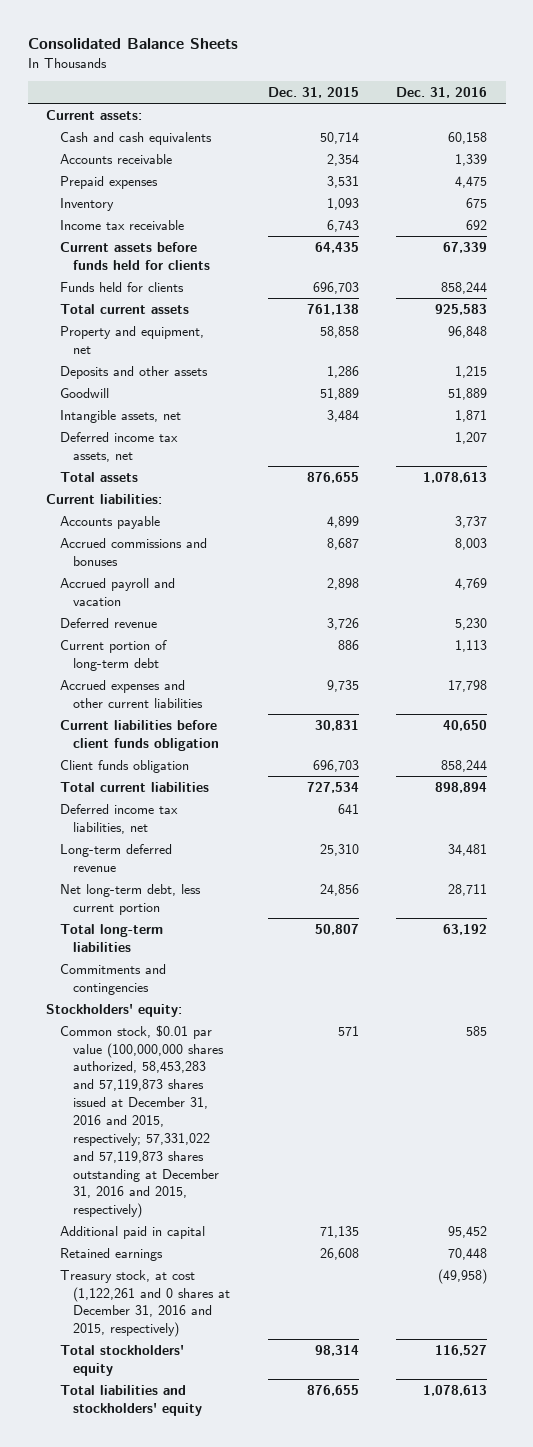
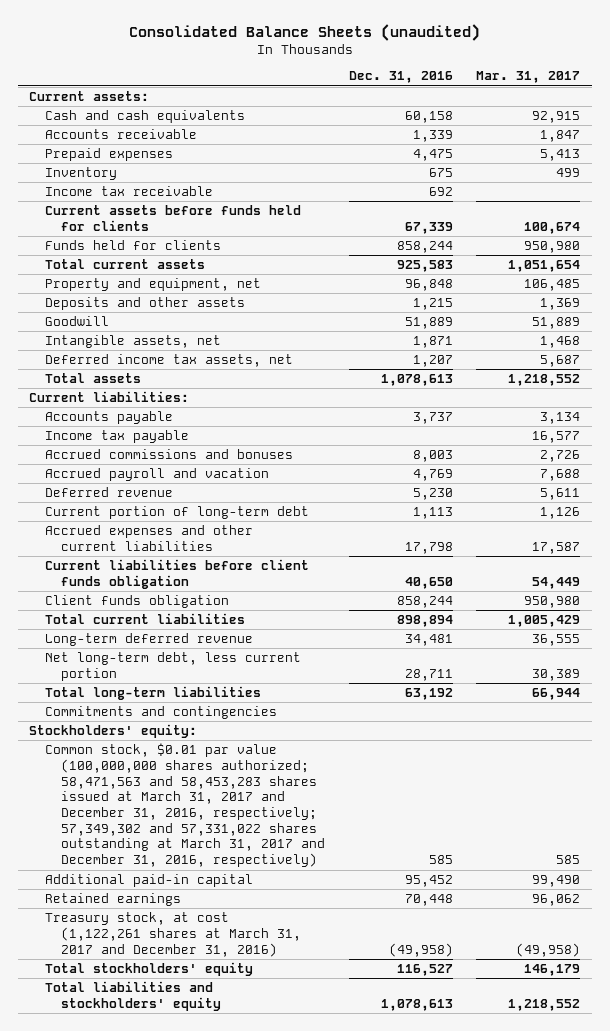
- Consolidated Balance Sheets
+ Consolidated Balance Sheets (unaudited)
- | Dec. 31, 2015 | Dec. 31, 2016
+ | Dec. 31, 2016 | Mar. 31, 2017
+ Income tax payable | | 16,577
- Deferred income tax liabilities, net | 641 |
- Common stock, $0.01 par value (100,000,000 shares authorized, 58,453,283 and 57,119,873 shares issued at December 31, 2016 and 2015, respectively; 57,331,022 and 57,119,873 shares outstanding at December 31, 2016 and 2015, respectively) | 571 | 585
- Additional paid in capital | 71,135 | 95,452
+ Common stock, $0.01 par value (100,000,000 shares authorized; 58,471,563 and 58,453,283 shares issued at March 31, 2017 and December 31, 2016, respectively; 57,349,302 and 57,331,022 shares outstanding at March 31, 2017 and December 31, 2016, respectively) | 585 | 585
+ Additional paid-in capital | 95,452 | 99,490
- Treasury stock, at cost (1,122,261 and 0 shares at December 31, 2016 and 2015, respectively) | | (49,958)
+ Treasury stock, at cost (1,122,261 shares at March 31, 2017 and December 31, 2016) | (49,958) | (49,958)

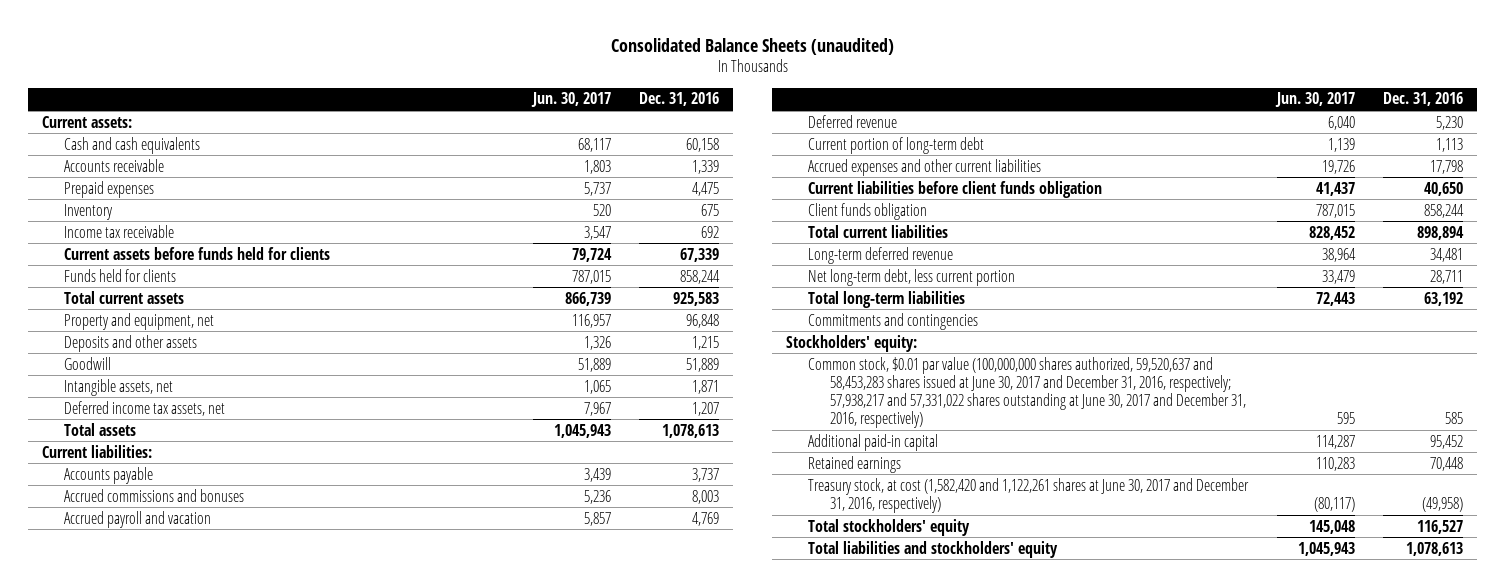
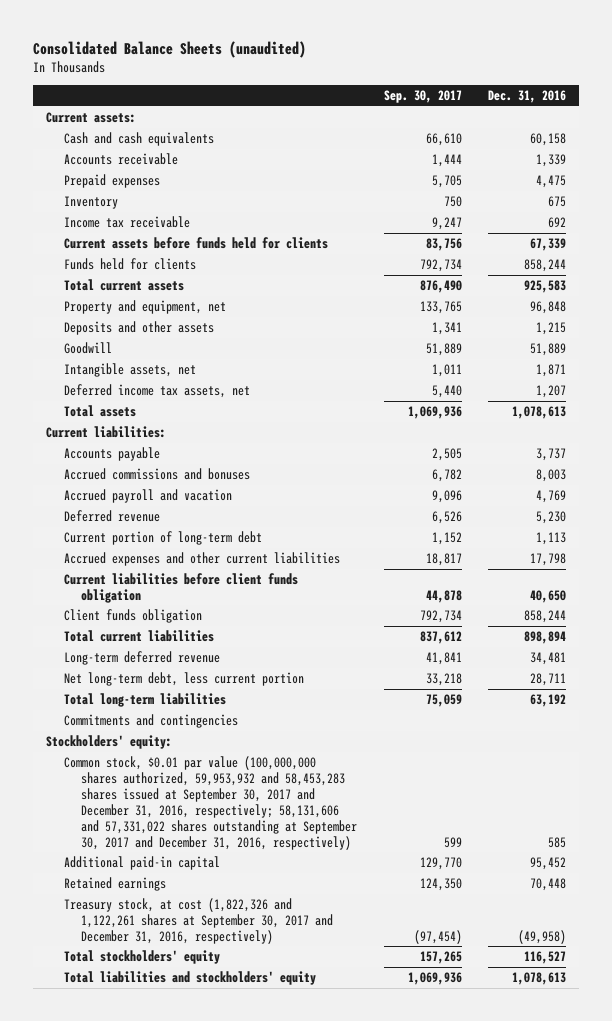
- | Jun. 30, 2017 | Dec. 31, 2016
+ | Sep. 30, 2017 | Dec. 31, 2016
- Common stock, $0.01 par value (100,000,000 shares authorized, 59,520,637 and 58,453,283 shares issued at June 30, 2017 and December 31, 2016, respectively; 57,938,217 and 57,331,022 shares outstanding at June 30, 2017 and December 31, 2016, respectively) | 595 | 585
+ Common stock, $0.01 par value (100,000,000 shares authorized, 59,953,932 and 58,453,283 shares issued at September 30, 2017 and December 31, 2016, respectively; 58,131,606 and 57,331,022 shares outstanding at September 30, 2017 and December 31, 2016, respectively) | 599 | 585
- Treasury stock, at cost (1,582,420 and 1,122,261 shares at June 30, 2017 and December 31, 2016, respectively) | (80,117) | (49,958)
+ Treasury stock, at cost (1,822,326 and 1,122,261 shares at September 30, 2017 and December 31, 2016, respectively) | (97,454) | (49,958)

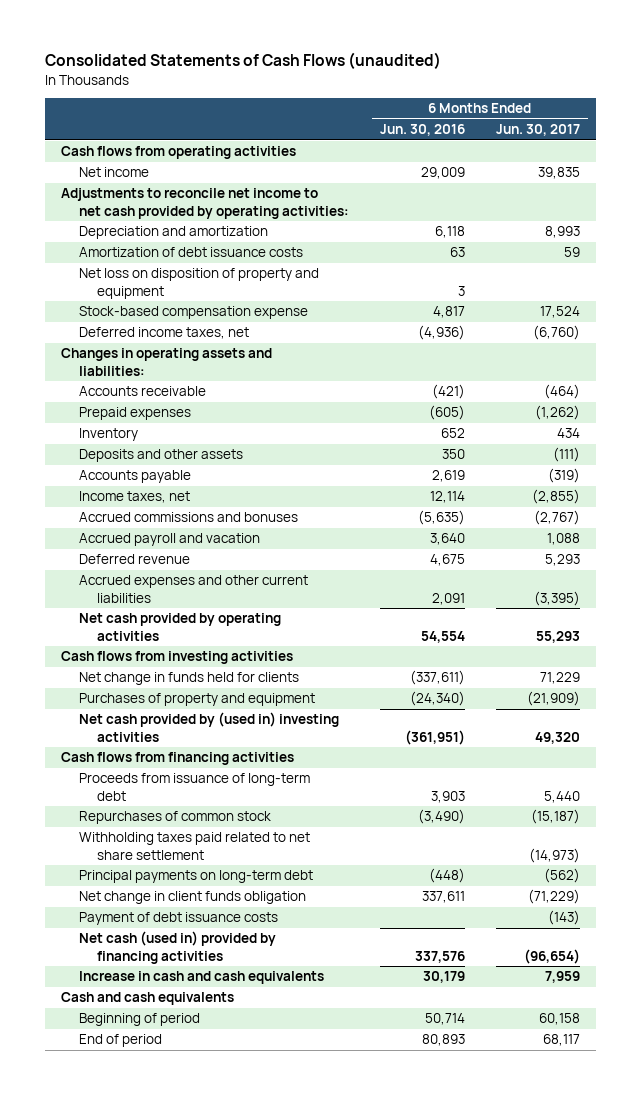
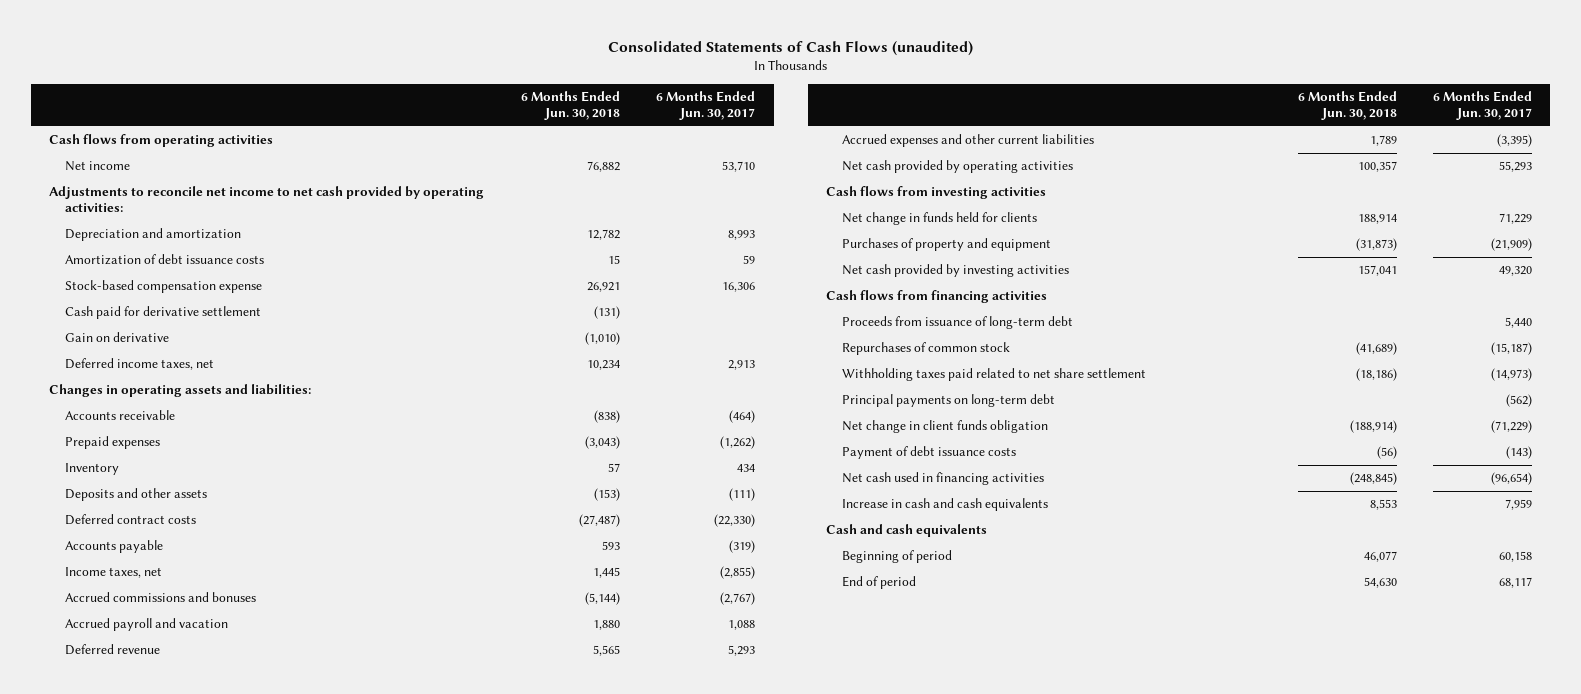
- | 6 Months Ended Jun. 30, 2016 | 6 Months Ended Jun. 30, 2017
+ | 6 Months Ended Jun. 30, 2018 | 6 Months Ended Jun. 30, 2017
- Net income | 29,009 | 39,835
+ Net income | 76,882 | 53,710
- Net loss on disposition of property and equipment | 3 |
- Stock-based compensation expense | 4,817 | 17,524
- Deferred income taxes, net | (4,936) | (6,760)
+ Stock-based compensation expense | 26,921 | 16,306
+ Cash paid for derivative settlement | (131) |
+ Gain on derivative | (1,010) |
+ Deferred income taxes, net | 10,234 | 2,913
+ Deferred contract costs | (27,487) | (22,330)
- Net cash provided by (used in) investing activities | (361,951) | 49,320
+ Net cash provided by investing activities | 157,041 | 49,320
- Net cash (used in) provided by financing activities | 337,576 | (96,654)
+ Net cash used in financing activities | (248,845) | (96,654)

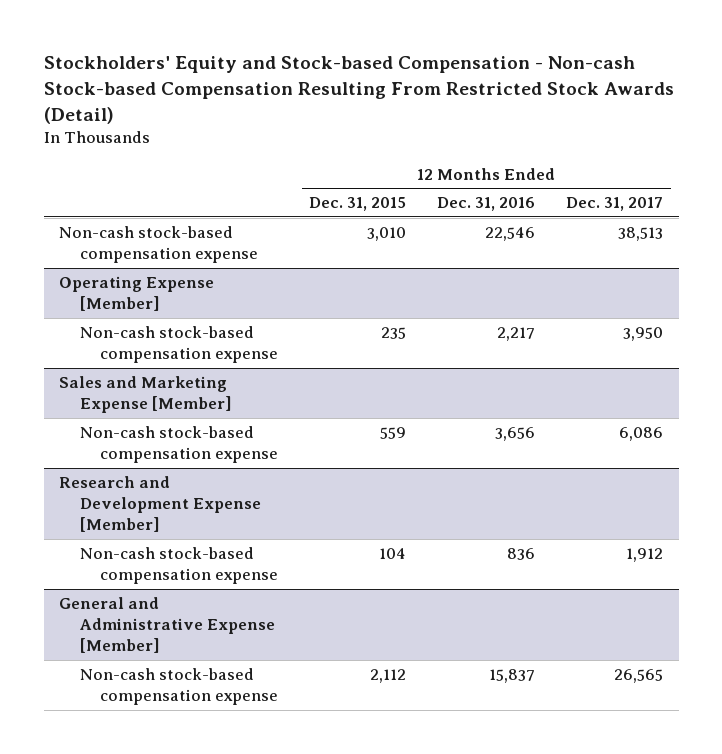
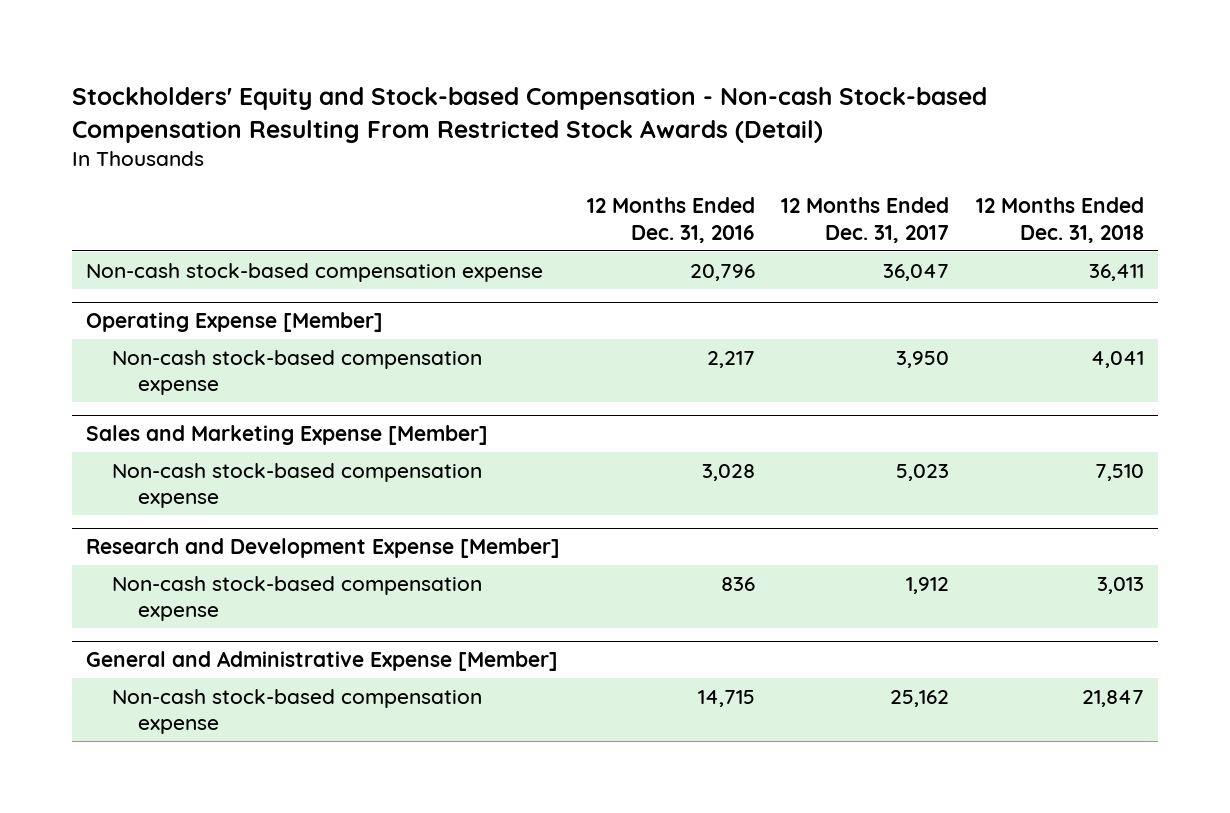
- | 12 Months Ended Dec. 31, 2015 | 12 Months Ended Dec. 31, 2016 | 12 Months Ended Dec. 31, 2017
+ | 12 Months Ended Dec. 31, 2016 | 12 Months Ended Dec. 31, 2017 | 12 Months Ended Dec. 31, 2018
- Non-cash stock-based compensation expense | 3,010 | 22,546 | 38,513
+ Non-cash stock-based compensation expense | 20,796 | 36,047 | 36,411
@ Sales and Marketing Expense [Member]
- Non-cash stock-based compensation expense | 559 | 3,656 | 6,086
+ Non-cash stock-based compensation expense | 3,028 | 5,023 | 7,510
@ General and Administrative Expense [Member]
- Non-cash stock-based compensation expense | 2,112 | 15,837 | 26,565
+ Non-cash stock-based compensation expense | 14,715 | 25,162 | 21,847

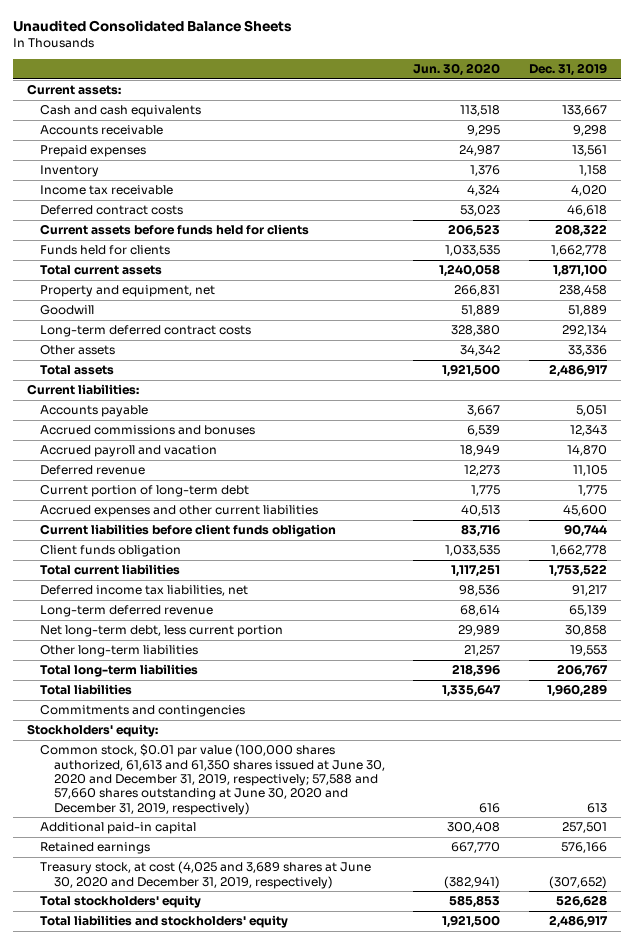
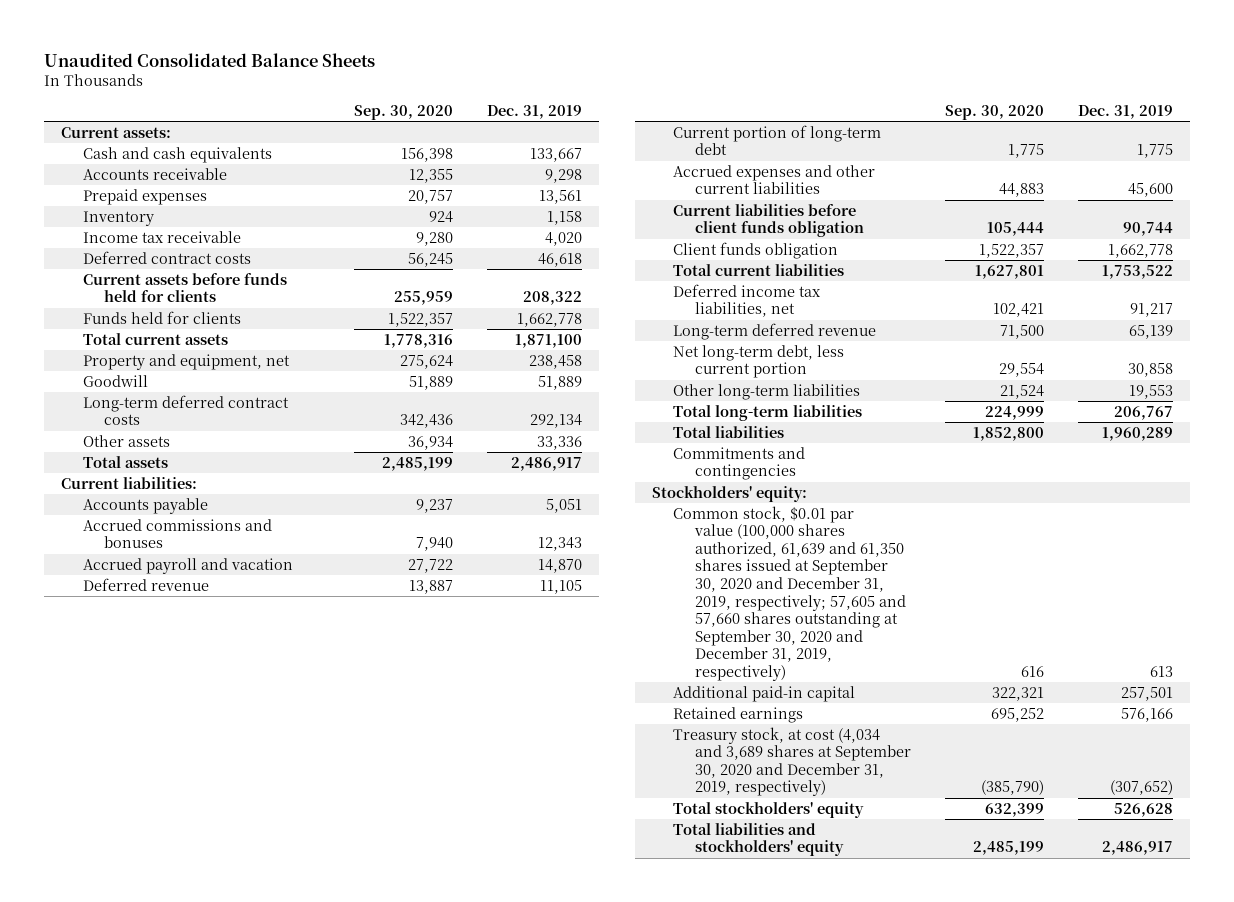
- | Jun. 30, 2020 | Dec. 31, 2019
+ | Sep. 30, 2020 | Dec. 31, 2019
- Common stock, $0.01 par value (100,000 shares authorized, 61,613 and 61,350 shares issued at June 30, 2020 and December 31, 2019, respectively; 57,588 and 57,660 shares outstanding at June 30, 2020 and December 31, 2019, respectively) | 616 | 613
+ Common stock, $0.01 par value (100,000 shares authorized, 61,639 and 61,350 shares issued at September 30, 2020 and December 31, 2019, respectively; 57,605 and 57,660 shares outstanding at September 30, 2020 and December 31, 2019, respectively) | 616 | 613
- Treasury stock, at cost (4,025 and 3,689 shares at June 30, 2020 and December 31, 2019, respectively) | (382,941) | (307,652)
+ Treasury stock, at cost (4,034 and 3,689 shares at September 30, 2020 and December 31, 2019, respectively) | (385,790) | (307,652)

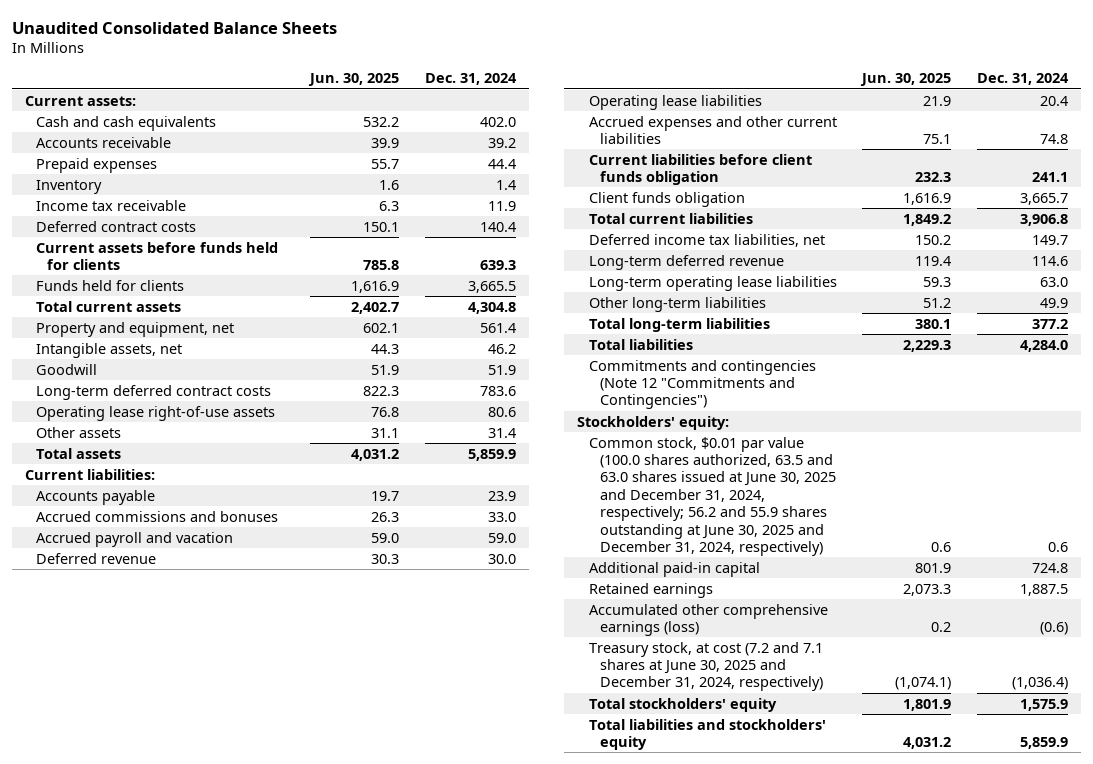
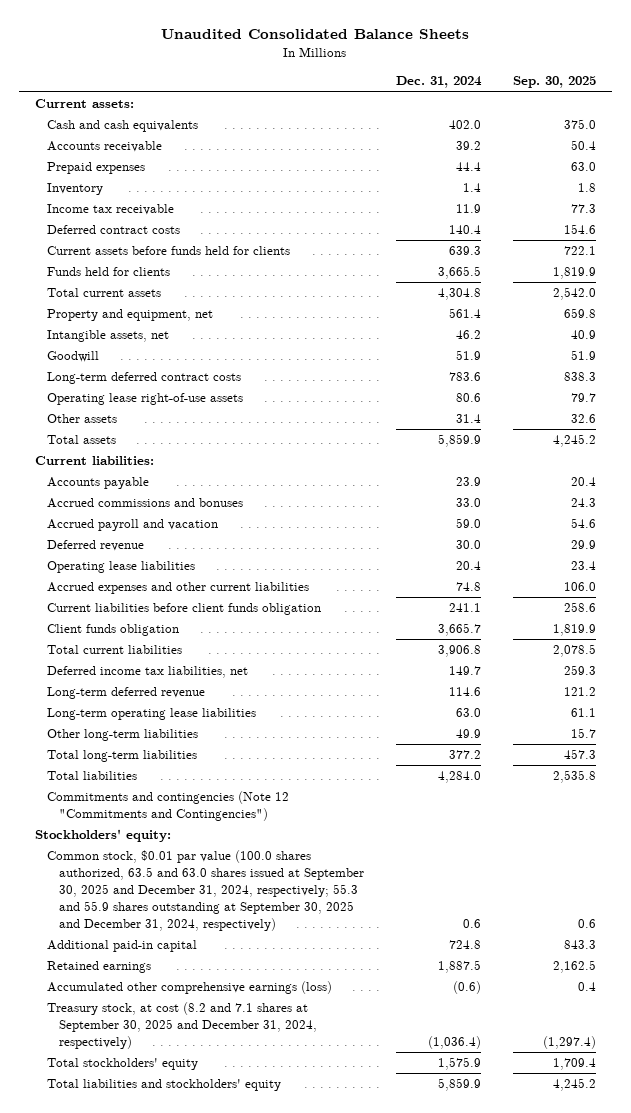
- | Jun. 30, 2025 | Dec. 31, 2024
+ | Dec. 31, 2024 | Sep. 30, 2025
- Common stock, $0.01 par value (100.0 shares authorized, 63.5 and 63.0 shares issued at June 30, 2025 and December 31, 2024, respectively; 56.2 and 55.9 shares outstanding at June 30, 2025 and December 31, 2024, respectively) | 0.6 | 0.6
+ Common stock, $0.01 par value (100.0 shares authorized, 63.5 and 63.0 shares issued at September 30, 2025 and December 31, 2024, respectively; 55.3 and 55.9 shares outstanding at September 30, 2025 and December 31, 2024, respectively) | 0.6 | 0.6
- Treasury stock, at cost (7.2 and 7.1 shares at June 30, 2025 and December 31, 2024, respectively) | (1,074.1) | (1,036.4)
+ Treasury stock, at cost (8.2 and 7.1 shares at September 30, 2025 and December 31, 2024, respectively) | (1,036.4) | (1,297.4)

